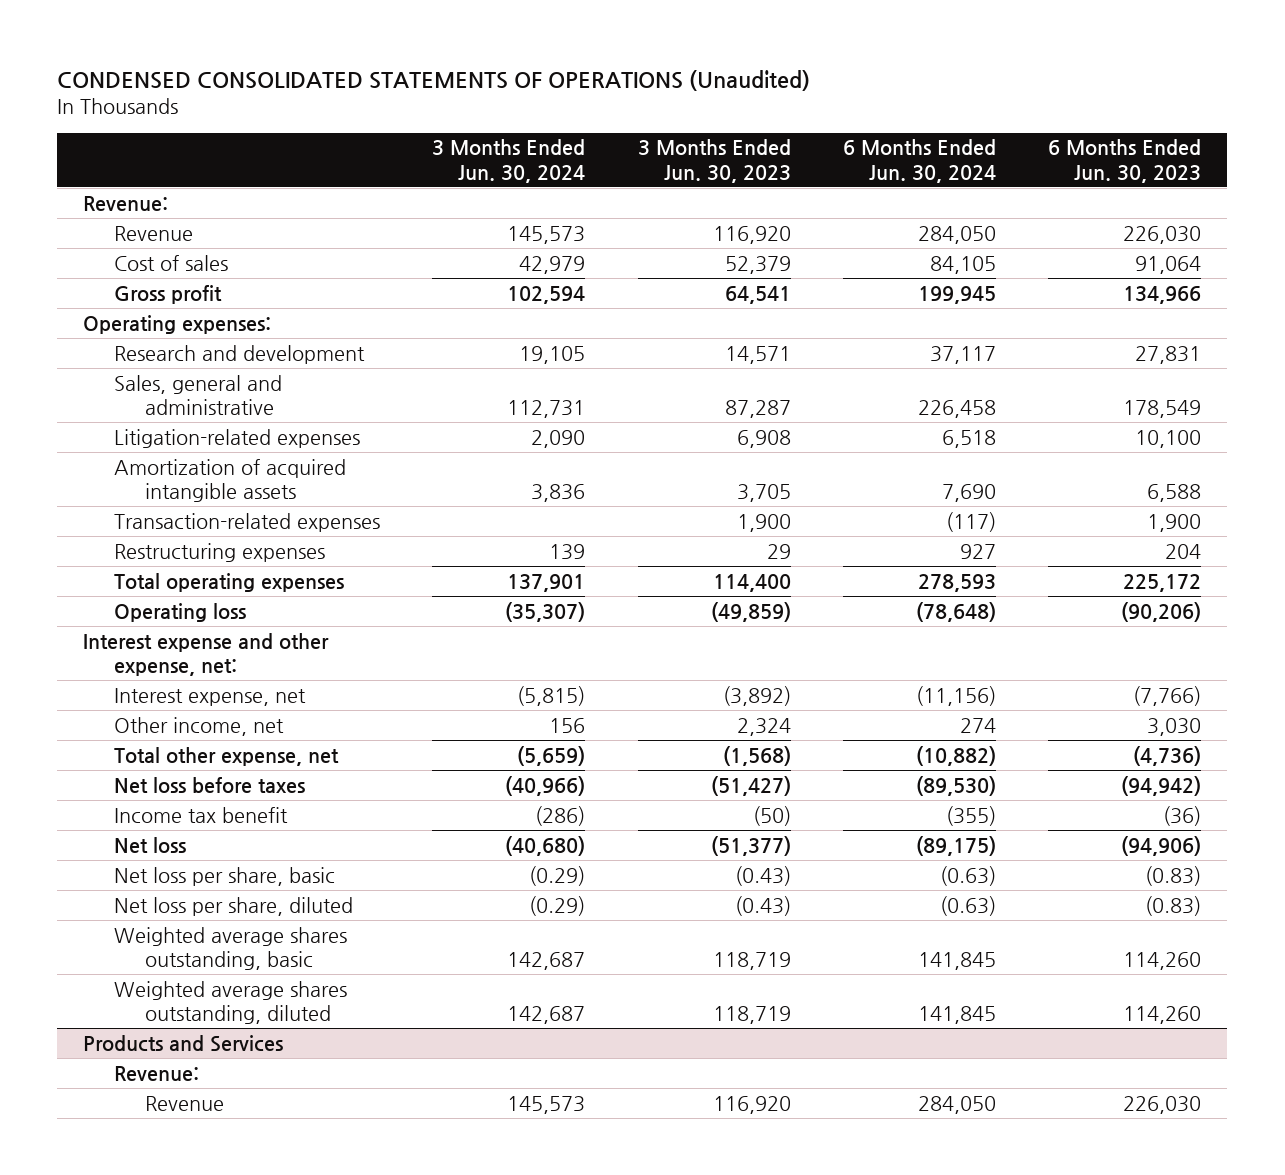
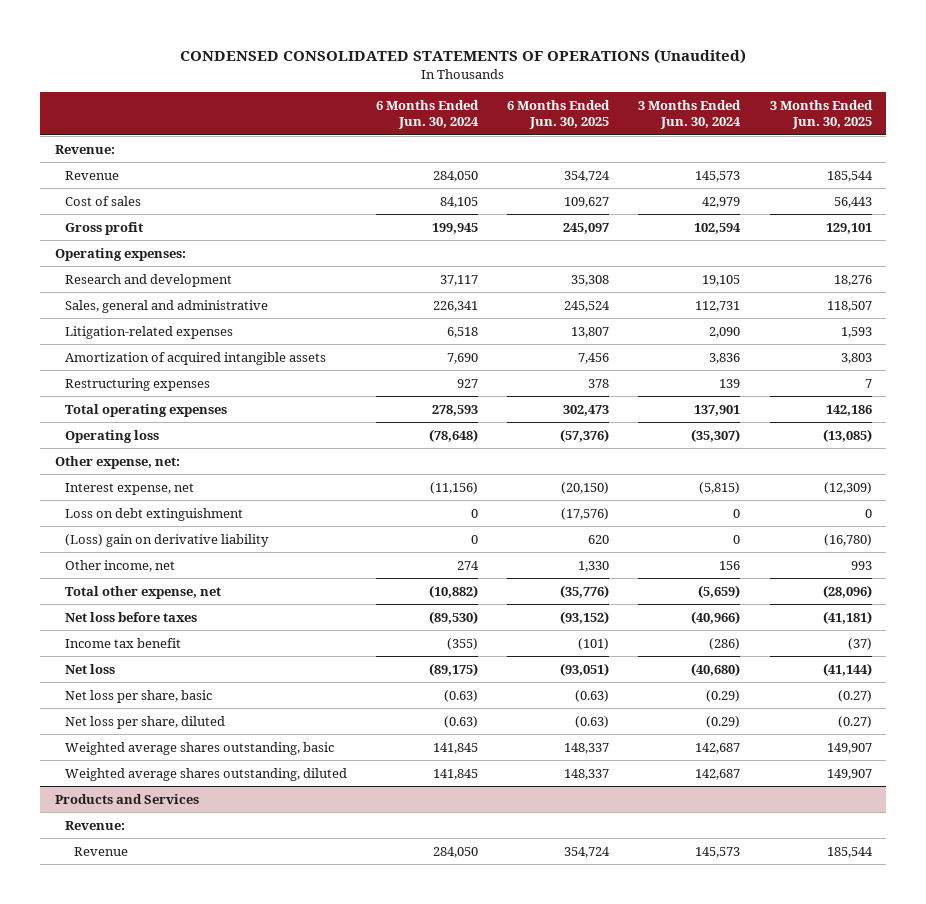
- | 3 Months Ended Jun. 30, 2024 | 3 Months Ended Jun. 30, 2023 | 6 Months Ended Jun. 30, 2024 | 6 Months Ended Jun. 30, 2023
+ | 6 Months Ended Jun. 30, 2024 | 6 Months Ended Jun. 30, 2025 | 3 Months Ended Jun. 30, 2024 | 3 Months Ended Jun. 30, 2025
- Sales, general and administrative | 112,731 | 87,287 | 226,458 | 178,549
+ Sales, general and administrative | 226,341 | 245,524 | 112,731 | 118,507
- Transaction-related expenses | | 1,900 | (117) | 1,900
- Interest expense and other expense, net:
+ Other expense, net:
+ Loss on debt extinguishment | 0 | (17,576) | 0 | 0
+ (Loss) gain on derivative liability | 0 | 620 | 0 | (16,780)

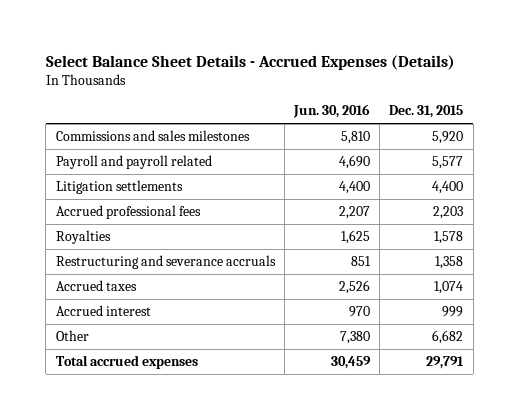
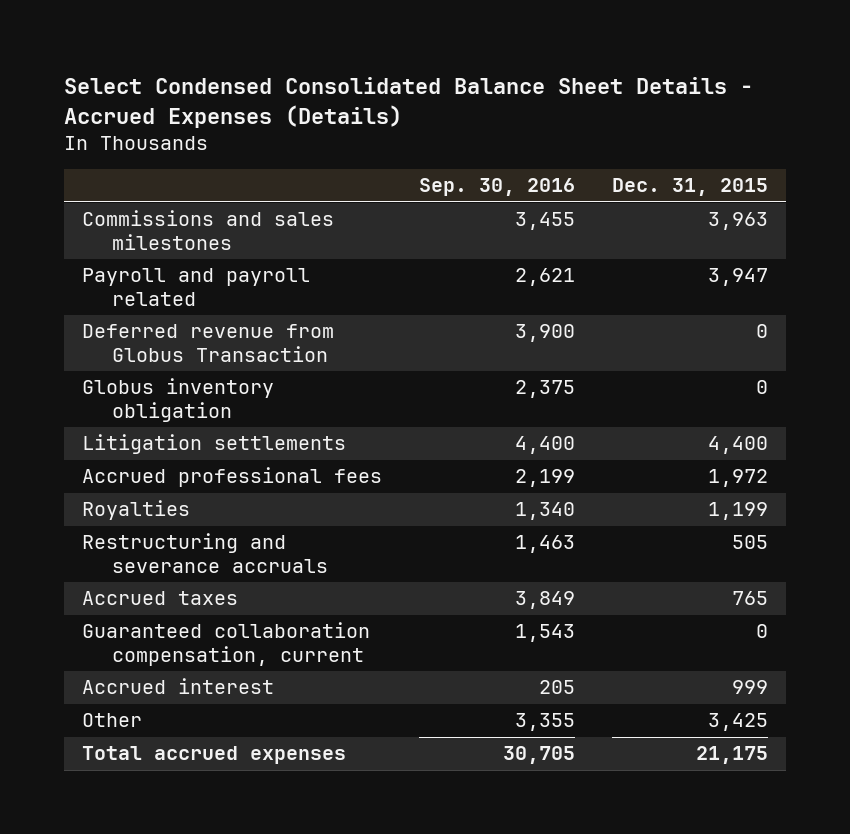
- Select Balance Sheet Details - Accrued Expenses (Details)
+ Select Condensed Consolidated Balance Sheet Details - Accrued Expenses (Details)
- | Jun. 30, 2016 | Dec. 31, 2015
+ | Sep. 30, 2016 | Dec. 31, 2015
- Commissions and sales milestones | 5,810 | 5,920
- Payroll and payroll related | 4,690 | 5,577
+ Commissions and sales milestones | 3,455 | 3,963
+ Payroll and payroll related | 2,621 | 3,947
+ Deferred revenue from Globus Transaction | 3,900 | 0
+ Globus inventory obligation | 2,375 | 0
- Accrued professional fees | 2,207 | 2,203
- Royalties | 1,625 | 1,578
- Restructuring and severance accruals | 851 | 1,358
- Accrued taxes | 2,526 | 1,074
+ Accrued professional fees | 2,199 | 1,972
+ Royalties | 1,340 | 1,199
+ Restructuring and severance accruals | 1,463 | 505
+ Accrued taxes | 3,849 | 765
+ Guaranteed collaboration compensation, current | 1,543 | 0
- Other | 7,380 | 6,682
- Total accrued expenses | 30,459 | 29,791
+ Other | 3,355 | 3,425
+ Total accrued expenses | 30,705 | 21,175

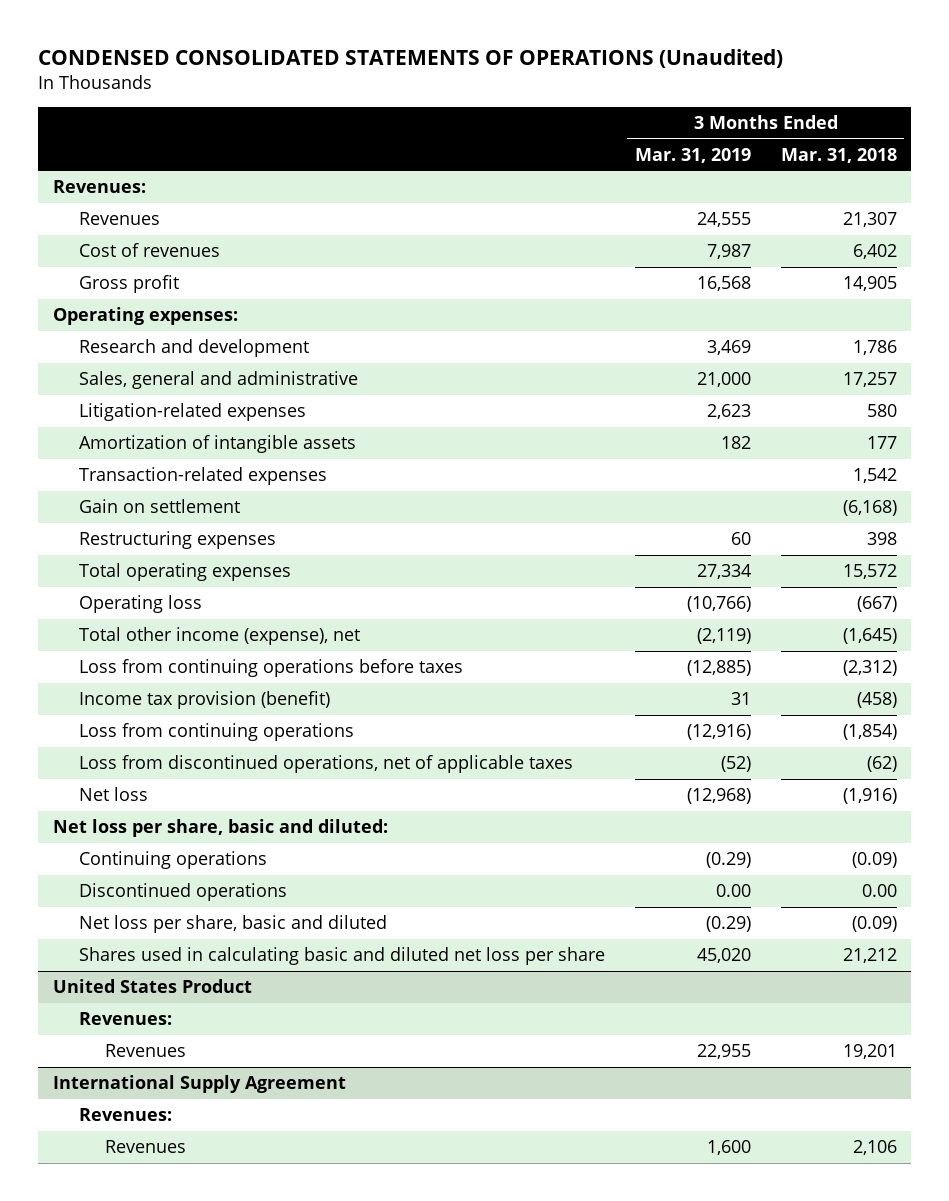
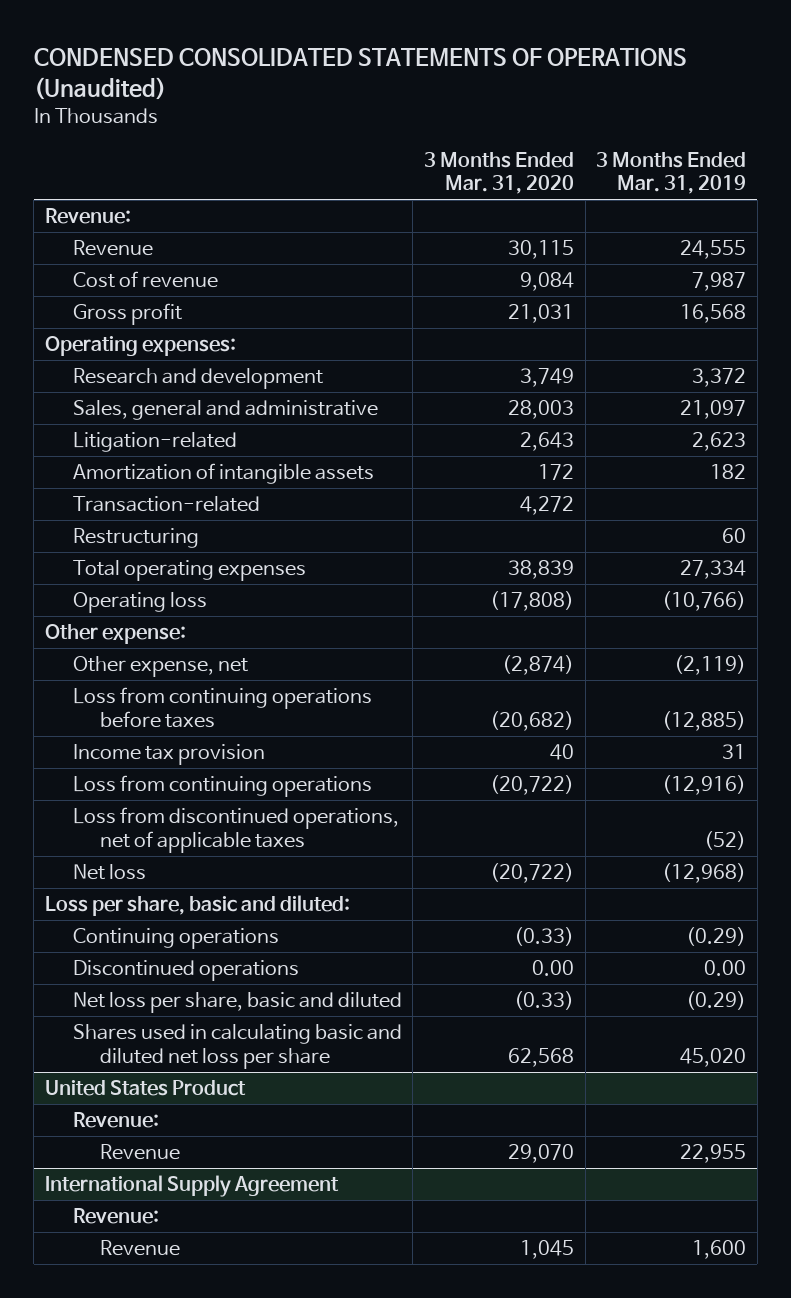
- | 3 Months Ended Mar. 31, 2019 | 3 Months Ended Mar. 31, 2018
+ | 3 Months Ended Mar. 31, 2020 | 3 Months Ended Mar. 31, 2019
- Revenues:
- Revenues | 24,555 | 21,307
- Cost of revenues | 7,987 | 6,402
+ Revenue:
+ Revenue | 30,115 | 24,555
+ Cost of revenue | 9,084 | 7,987
- Research and development | 3,469 | 1,786
- Sales, general and administrative | 21,000 | 17,257
- Litigation-related expenses | 2,623 | 580
+ Research and development | 3,749 | 3,372
+ Sales, general and administrative | 28,003 | 21,097
+ Litigation-related | 2,643 | 2,623
- Transaction-related expenses | | 1,542
- Gain on settlement | | (6,168)
- Restructuring expenses | 60 | 398
+ Transaction-related | 4,272 |
+ Restructuring | | 60
- Total other income (expense), net | (2,119) | (1,645)
+ Other expense:
+ Other expense, net | (2,874) | (2,119)
- Income tax provision (benefit) | 31 | (458)
+ Income tax provision | 40 | 31
- Net loss per share, basic and diluted:
+ Loss per share, basic and diluted:
@ United States Product
- Revenues:
- Revenues | 22,955 | 19,201
+ Revenue:
+ Revenue | 29,070 | 22,955
@ International Supply Agreement
- Revenues:
- Revenues | 1,600 | 2,106
+ Revenue:
+ Revenue | 1,045 | 1,600

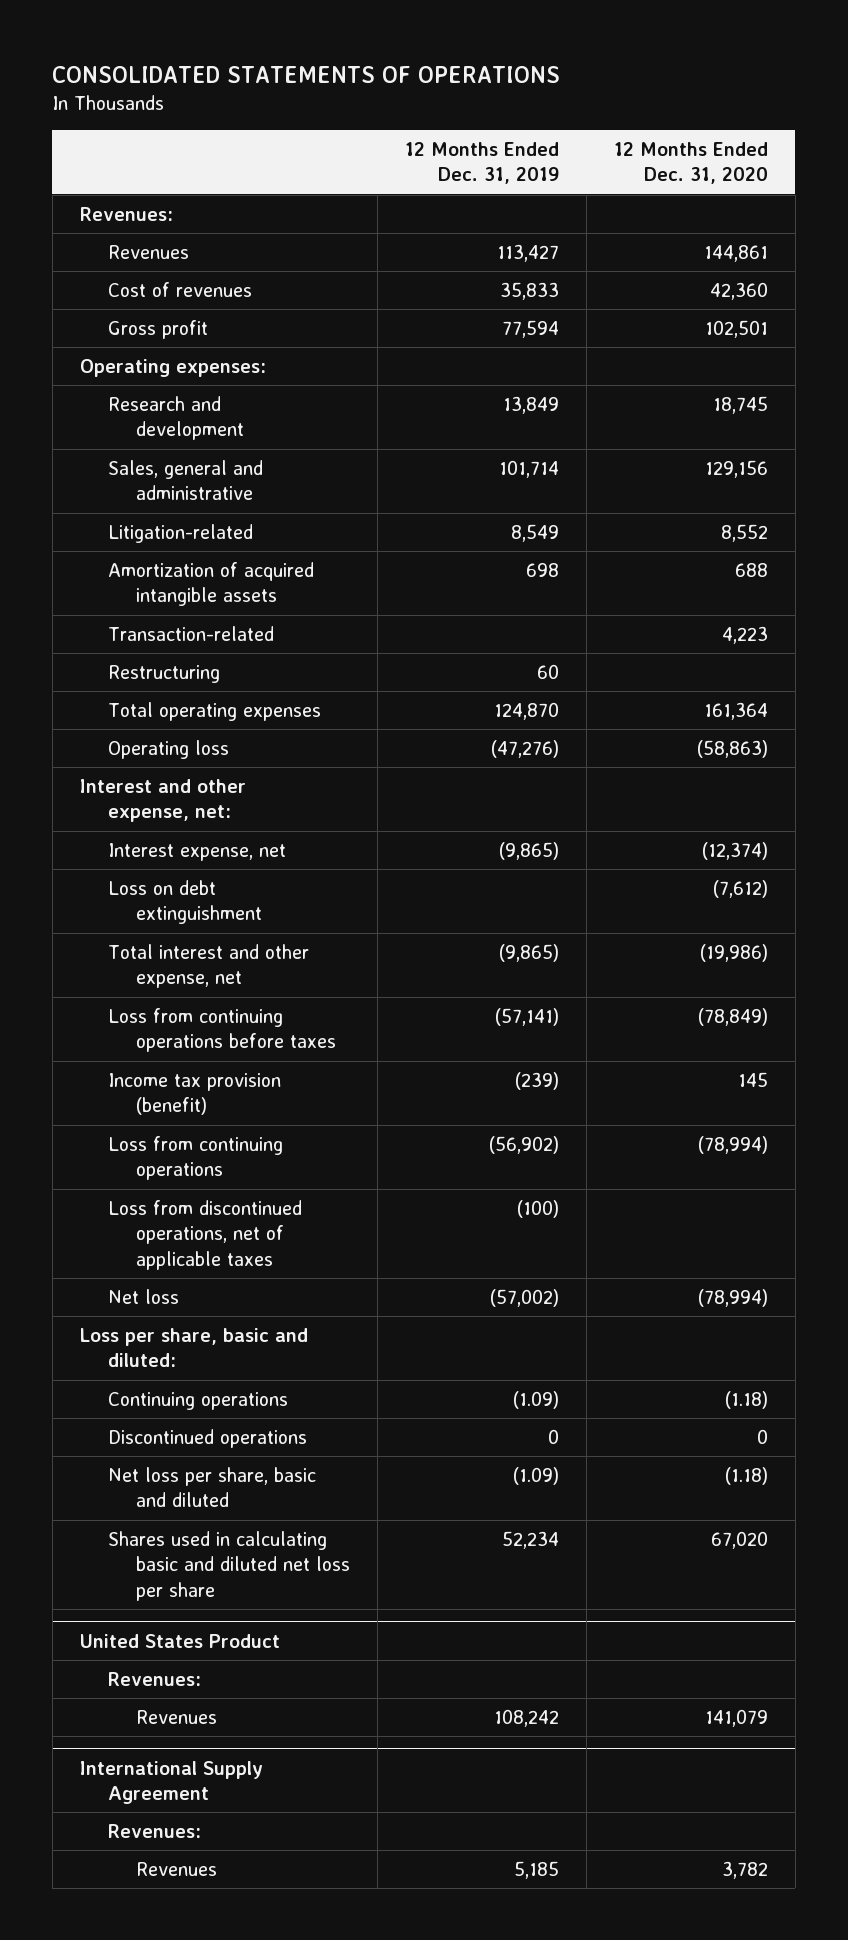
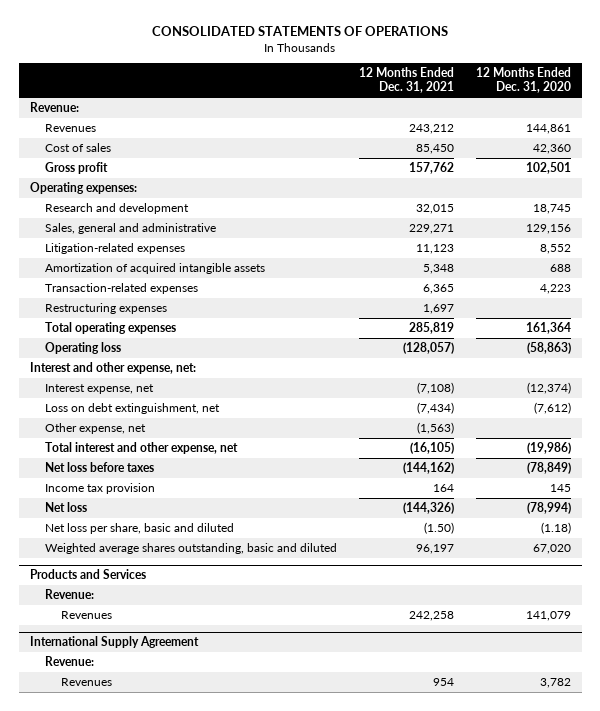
- | 12 Months Ended Dec. 31, 2019 | 12 Months Ended Dec. 31, 2020
+ | 12 Months Ended Dec. 31, 2021 | 12 Months Ended Dec. 31, 2020
- Revenues:
+ Revenue:
- Cost of revenues | 35,833 | 42,360
+ Cost of sales | 85,450 | 42,360
- Litigation-related | 8,549 | 8,552
+ Litigation-related expenses | 11,123 | 8,552
- Transaction-related | | 4,223
- Restructuring | 60 |
+ Transaction-related expenses | 6,365 | 4,223
+ Restructuring expenses | 1,697 |
- Loss on debt extinguishment | | (7,612)
+ Loss on debt extinguishment, net | (7,434) | (7,612)
+ Other expense, net | (1,563) |
- Loss from continuing operations before taxes | (57,141) | (78,849)
- Income tax provision (benefit) | (239) | 145
- Loss from continuing operations | (56,902) | (78,994)
- Loss from discontinued operations, net of applicable taxes | (100) |
+ Net loss before taxes | (144,162) | (78,849)
+ Income tax provision | 164 | 145
- Loss per share, basic and diluted:
- Continuing operations | (1.09) | (1.18)
- Discontinued operations | 0 | 0
- Shares used in calculating basic and diluted net loss per share | 52,234 | 67,020
- United States Product
- Revenues:
+ Weighted average shares outstanding, basic and diluted | 96,197 | 67,020
+ Products and Services
+ Revenue:
@ International Supply Agreement
- Revenues:
+ Revenue:

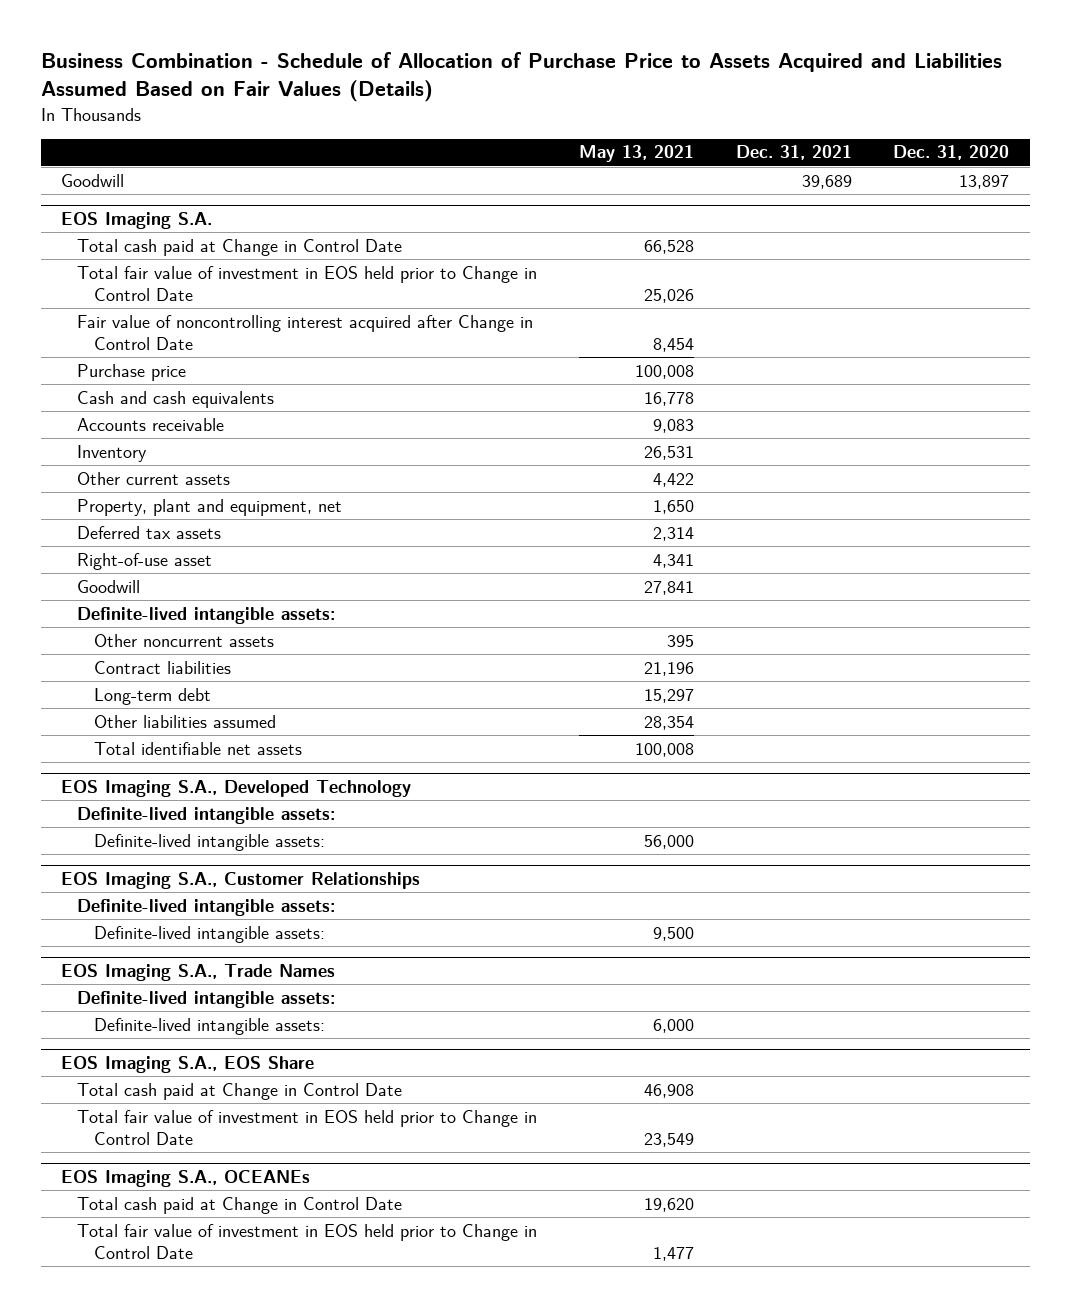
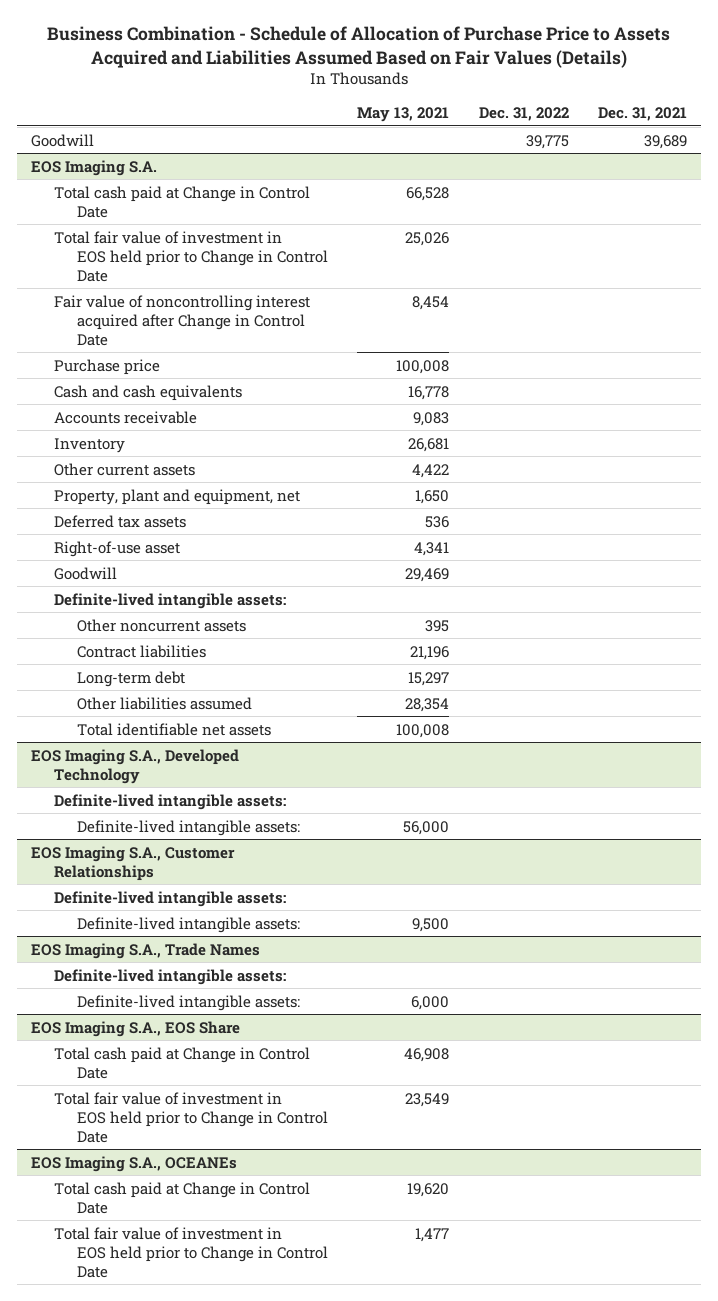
- | May 13, 2021 | Dec. 31, 2021 | Dec. 31, 2020
+ | May 13, 2021 | Dec. 31, 2022 | Dec. 31, 2021
@ EOS Imaging S.A.
- Inventory | 26,531 | |
+ Inventory | 26,681 | |
- Deferred tax assets | 2,314 | |
+ Deferred tax assets | 536 | |
- Goodwill | 27,841 | |
+ Goodwill | 29,469 | |

